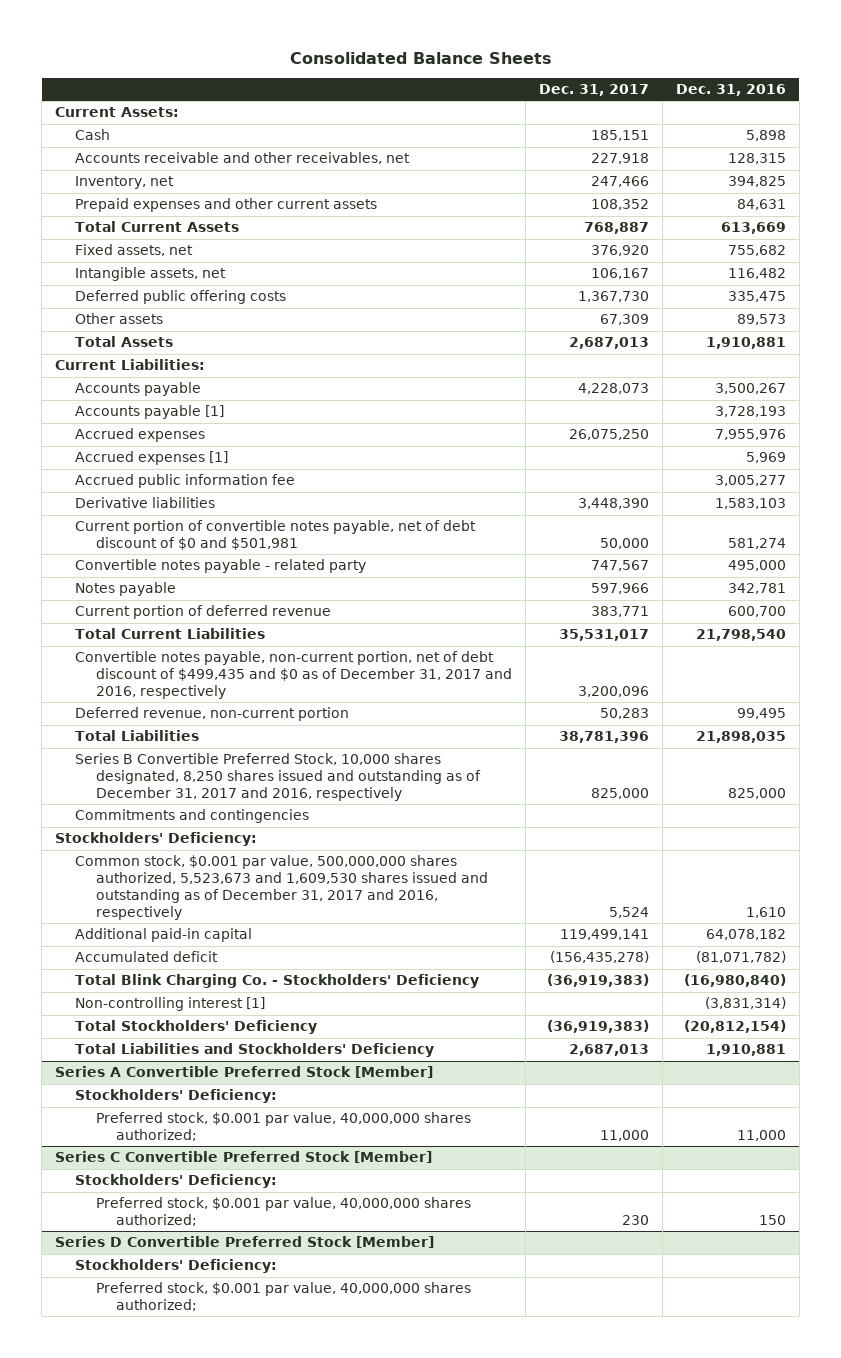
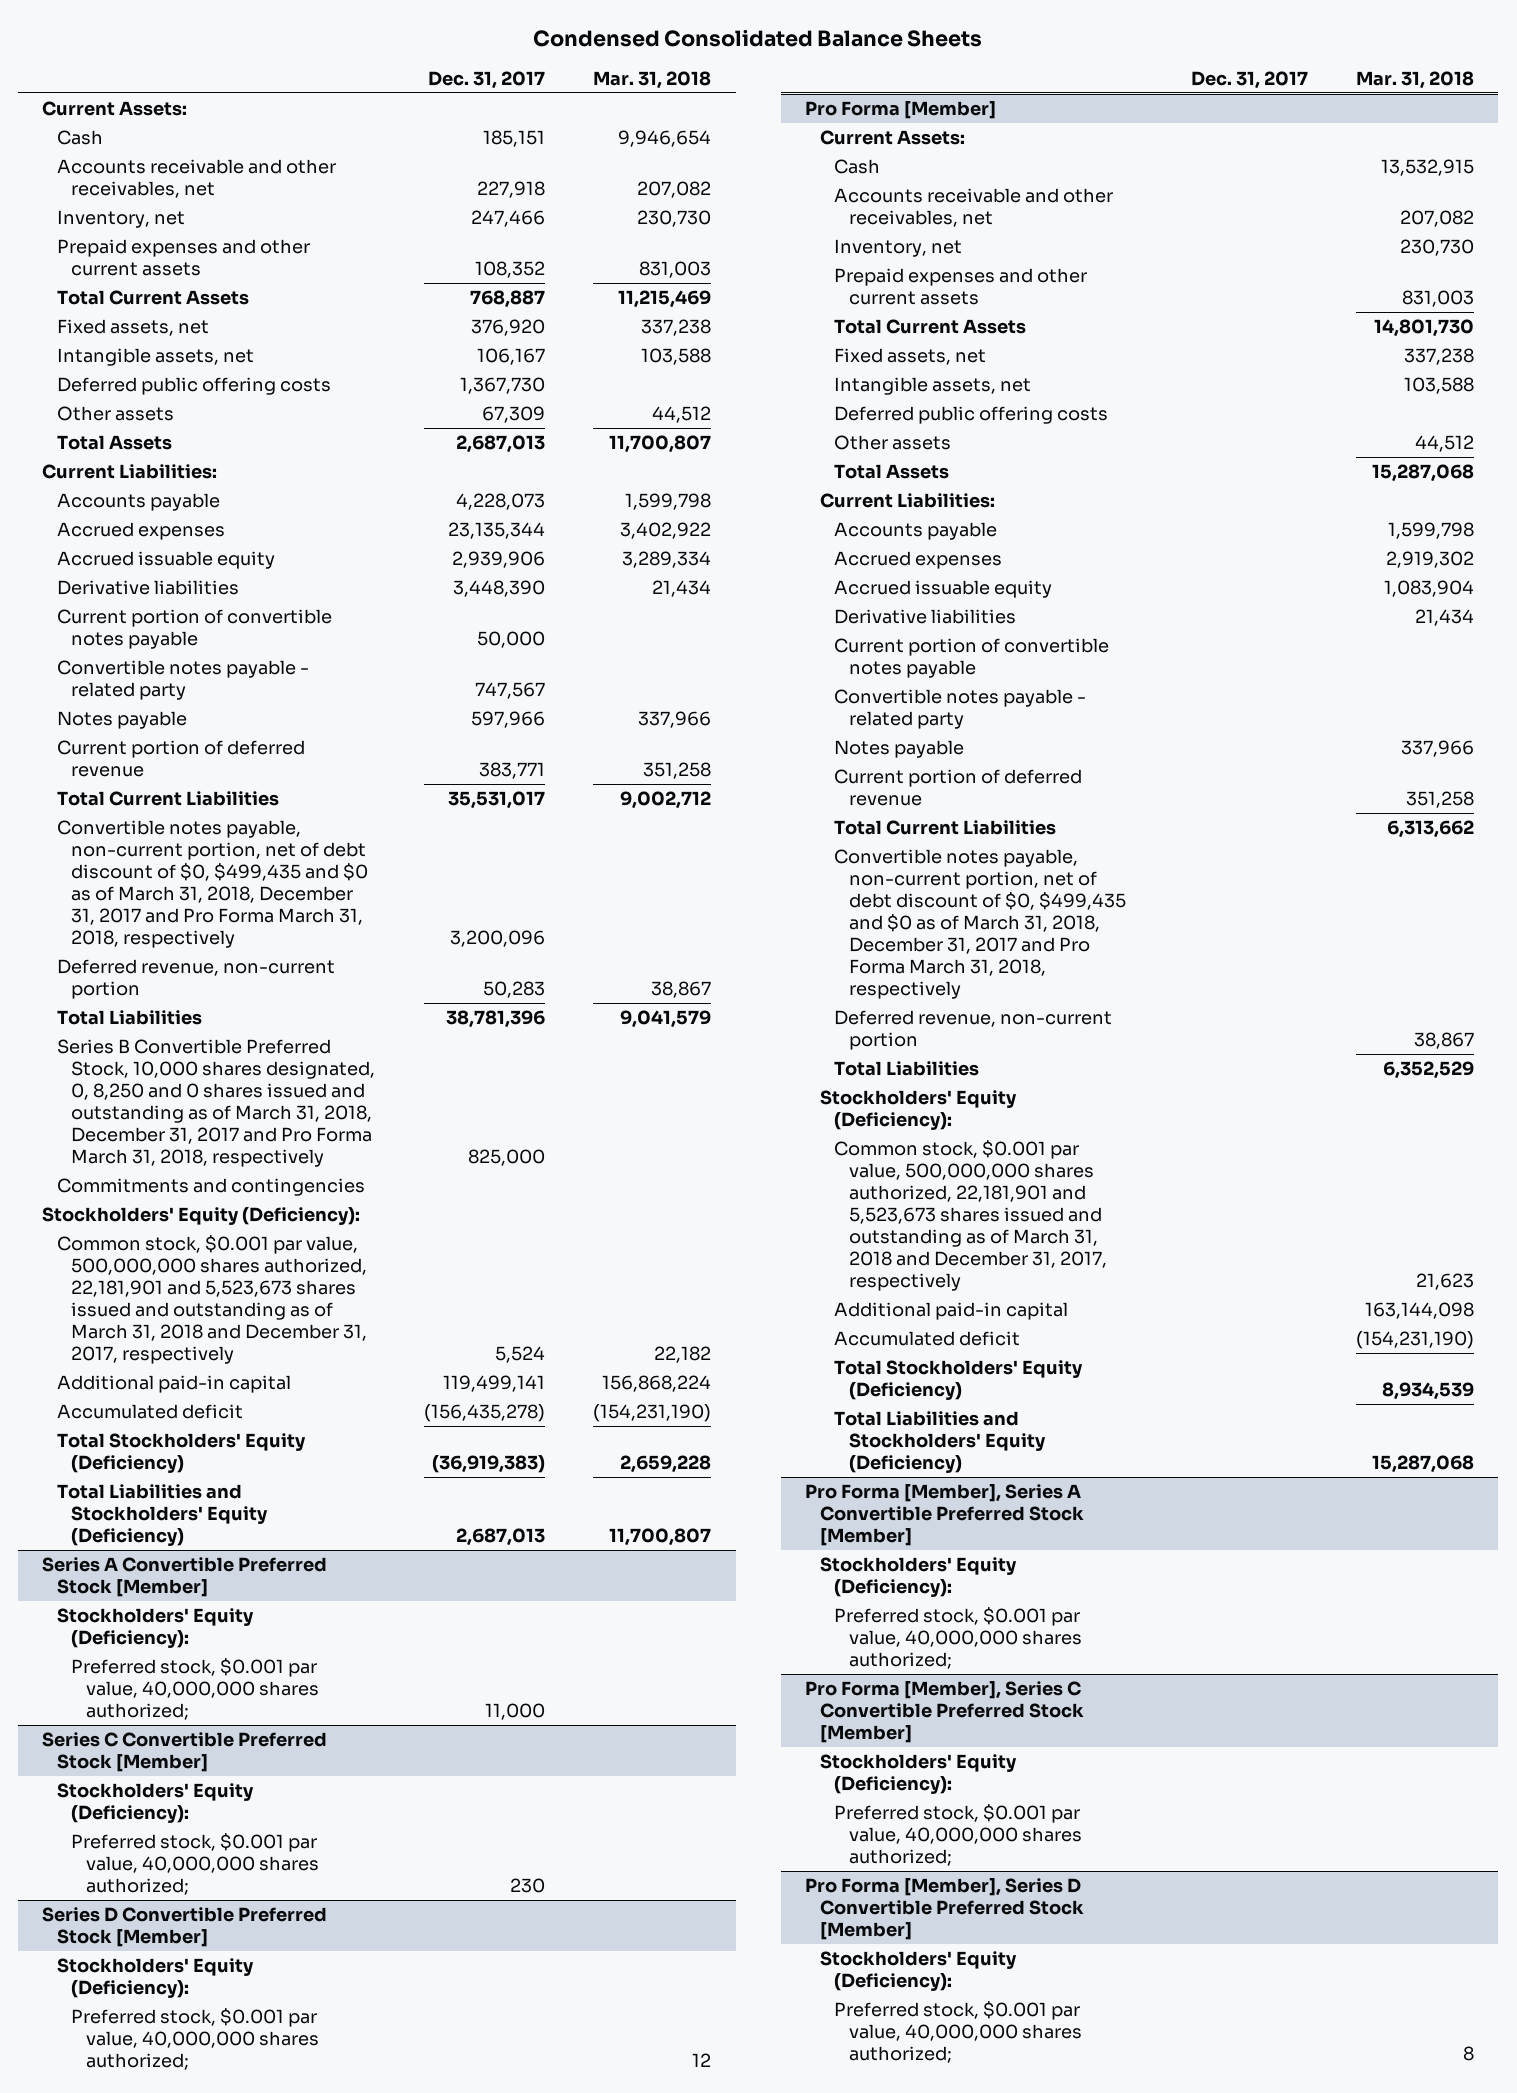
- Consolidated Balance Sheets
+ Condensed Consolidated Balance Sheets
- | Dec. 31, 2017 | Dec. 31, 2016
+ | Dec. 31, 2017 | Mar. 31, 2018
- Accounts payable [1] | | 3,728,193
- Accrued expenses | 26,075,250 | 7,955,976
- Accrued expenses [1] | | 5,969
- Accrued public information fee | | 3,005,277
+ Accrued expenses | 23,135,344 | 3,402,922
+ Accrued issuable equity | 2,939,906 | 3,289,334
- Current portion of convertible notes payable, net of debt discount of $0 and $501,981 | 50,000 | 581,274
+ Current portion of convertible notes payable | 50,000 |
- Convertible notes payable, non-current portion, net of debt discount of $499,435 and $0 as of December 31, 2017 and 2016, respectively | 3,200,096 |
+ Convertible notes payable, non-current portion, net of debt discount of $0, $499,435 and $0 as of March 31, 2018, December 31, 2017 and Pro Forma March 31, 2018, respectively | 3,200,096 |
- Series B Convertible Preferred Stock, 10,000 shares designated, 8,250 shares issued and outstanding as of December 31, 2017 and 2016, respectively | 825,000 | 825,000
+ Series B Convertible Preferred Stock, 10,000 shares designated, 0, 8,250 and 0 shares issued and outstanding as of March 31, 2018, December 31, 2017 and Pro Forma March 31, 2018, respectively | 825,000 |
- Stockholders' Deficiency:
- Common stock, $0.001 par value, 500,000,000 shares authorized, 5,523,673 and 1,609,530 shares issued and outstanding as of December 31, 2017 and 2016, respectively | 5,524 | 1,610
+ Stockholders' Equity (Deficiency):
+ Common stock, $0.001 par value, 500,000,000 shares authorized, 22,181,901 and 5,523,673 shares issued and outstanding as of March 31, 2018 and December 31, 2017, respectively | 5,524 | 22,182
- Total Blink Charging Co. - Stockholders' Deficiency | (36,919,383) | (16,980,840)
- Non-controlling interest [1] | | (3,831,314)
- Total Stockholders' Deficiency | (36,919,383) | (20,812,154)
- Total Liabilities and Stockholders' Deficiency | 2,687,013 | 1,910,881
+ Total Stockholders' Equity (Deficiency) | (36,919,383) | 2,659,228
+ Total Liabilities and Stockholders' Equity (Deficiency) | 2,687,013 | 11,700,807
@ Series A Convertible Preferred Stock [Member]
- Stockholders' Deficiency:
+ Stockholders' Equity (Deficiency):
@ Series C Convertible Preferred Stock [Member]
- Stockholders' Deficiency:
+ Stockholders' Equity (Deficiency):
@ Series D Convertible Preferred Stock [Member]
- Stockholders' Deficiency:
+ Stockholders' Equity (Deficiency):
+ Pro Forma [Member]
+ Current Assets:
+ Cash | | 13,532,915
+ Accounts receivable and other receivables, net | | 207,082
+ Inventory, net | | 230,730
+ Prepaid expenses and other current assets | | 831,003
+ Total Current Assets | | 14,801,730
+ Fixed assets, net | | 337,238
+ Intangible assets, net | | 103,588
+ Deferred public offering costs
+ Other assets | | 44,512
+ Total Assets | | 15,287,068
+ Current Liabilities:
+ Accounts payable | | 1,599,798
+ Accrued expenses | | 2,919,302
+ Accrued issuable equity | | 1,083,904
+ Derivative liabilities | | 21,434
+ Current portion of convertible notes payable
+ Convertible notes payable - related party
+ Notes payable | | 337,966
+ Current portion of deferred revenue | | 351,258
+ Total Current Liabilities | | 6,313,662
+ Convertible notes payable, non-current portion, net of debt discount of $0, $499,435 and $0 as of March 31, 2018, December 31, 2017 and Pro Forma March 31, 2018, respectively
+ Deferred revenue, non-current portion | | 38,867
+ Total Liabilities | | 6,352,529
+ Stockholders' Equity (Deficiency):
+ Common stock, $0.001 par value, 500,000,000 shares authorized, 22,181,901 and 5,523,673 shares issued and outstanding as of March 31, 2018 and December 31, 2017, respectively | | 21,623
+ Additional paid-in capital | | 163,144,098
+ Accumulated deficit | | (154,231,190)
+ Total Stockholders' Equity (Deficiency) | | 8,934,539
+ Total Liabilities and Stockholders' Equity (Deficiency) | | 15,287,068
+ Pro Forma [Member], Series A Convertible Preferred Stock [Member]
+ Stockholders' Equity (Deficiency):
+ Preferred stock, $0.001 par value, 40,000,000 shares authorized;
+ Pro Forma [Member], Series C Convertible Preferred Stock [Member]
+ Stockholders' Equity (Deficiency):
+ Preferred stock, $0.001 par value, 40,000,000 shares authorized;
+ Pro Forma [Member], Series D Convertible Preferred Stock [Member]
+ Stockholders' Equity (Deficiency):
+ Preferred stock, $0.001 par value, 40,000,000 shares authorized; | | 8

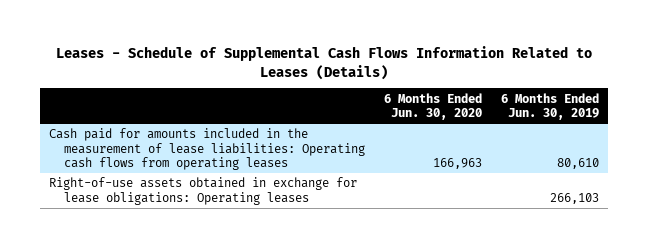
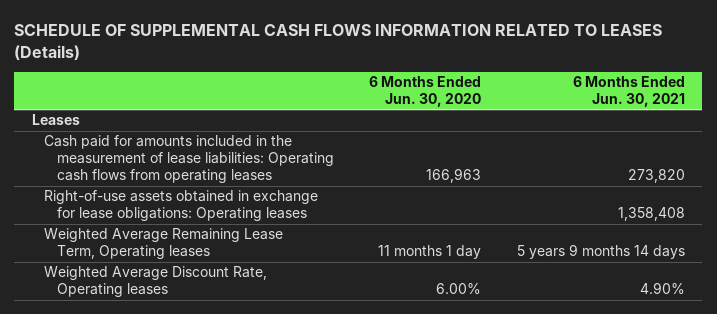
- Leases - Schedule of Supplemental Cash Flows Information Related to Leases (Details)
+ SCHEDULE OF SUPPLEMENTAL CASH FLOWS INFORMATION RELATED TO LEASES (Details)
- | 6 Months Ended Jun. 30, 2020 | 6 Months Ended Jun. 30, 2019
+ | 6 Months Ended Jun. 30, 2020 | 6 Months Ended Jun. 30, 2021
+ Leases
+ Weighted Average Remaining Lease Term, Operating leases | 11 months 1 day | 5 years 9 months 14 days
+ Weighted Average Discount Rate, Operating leases | 6.00% | 4.90%

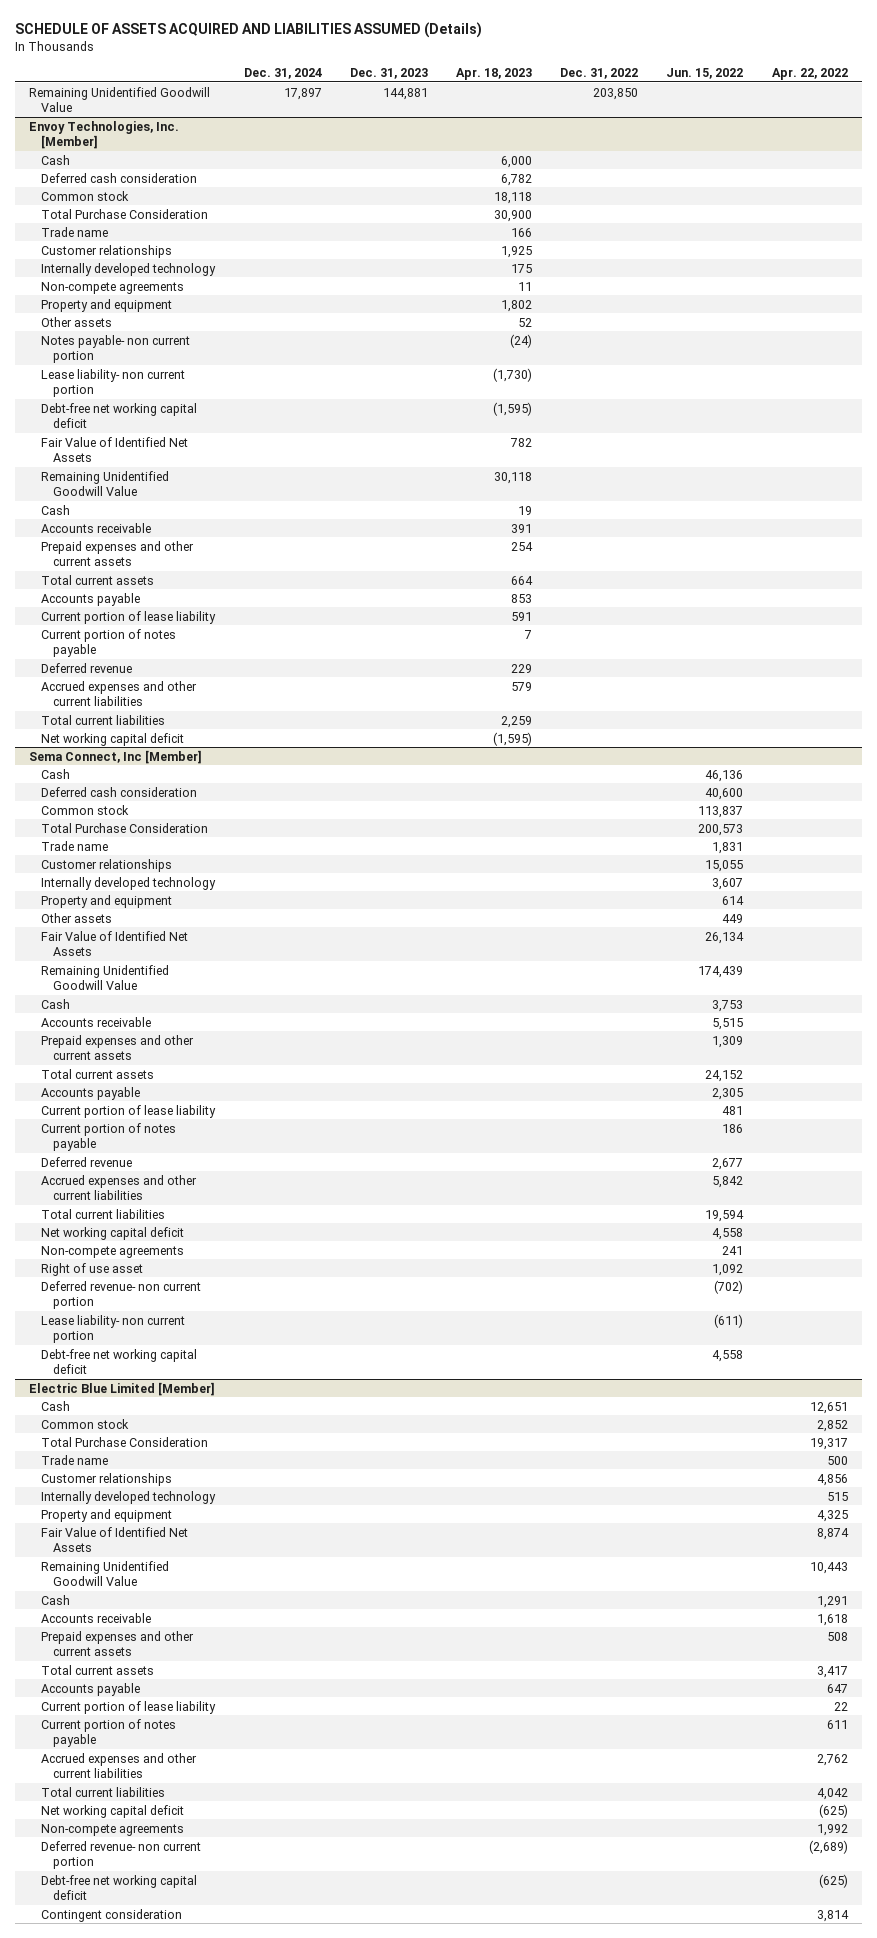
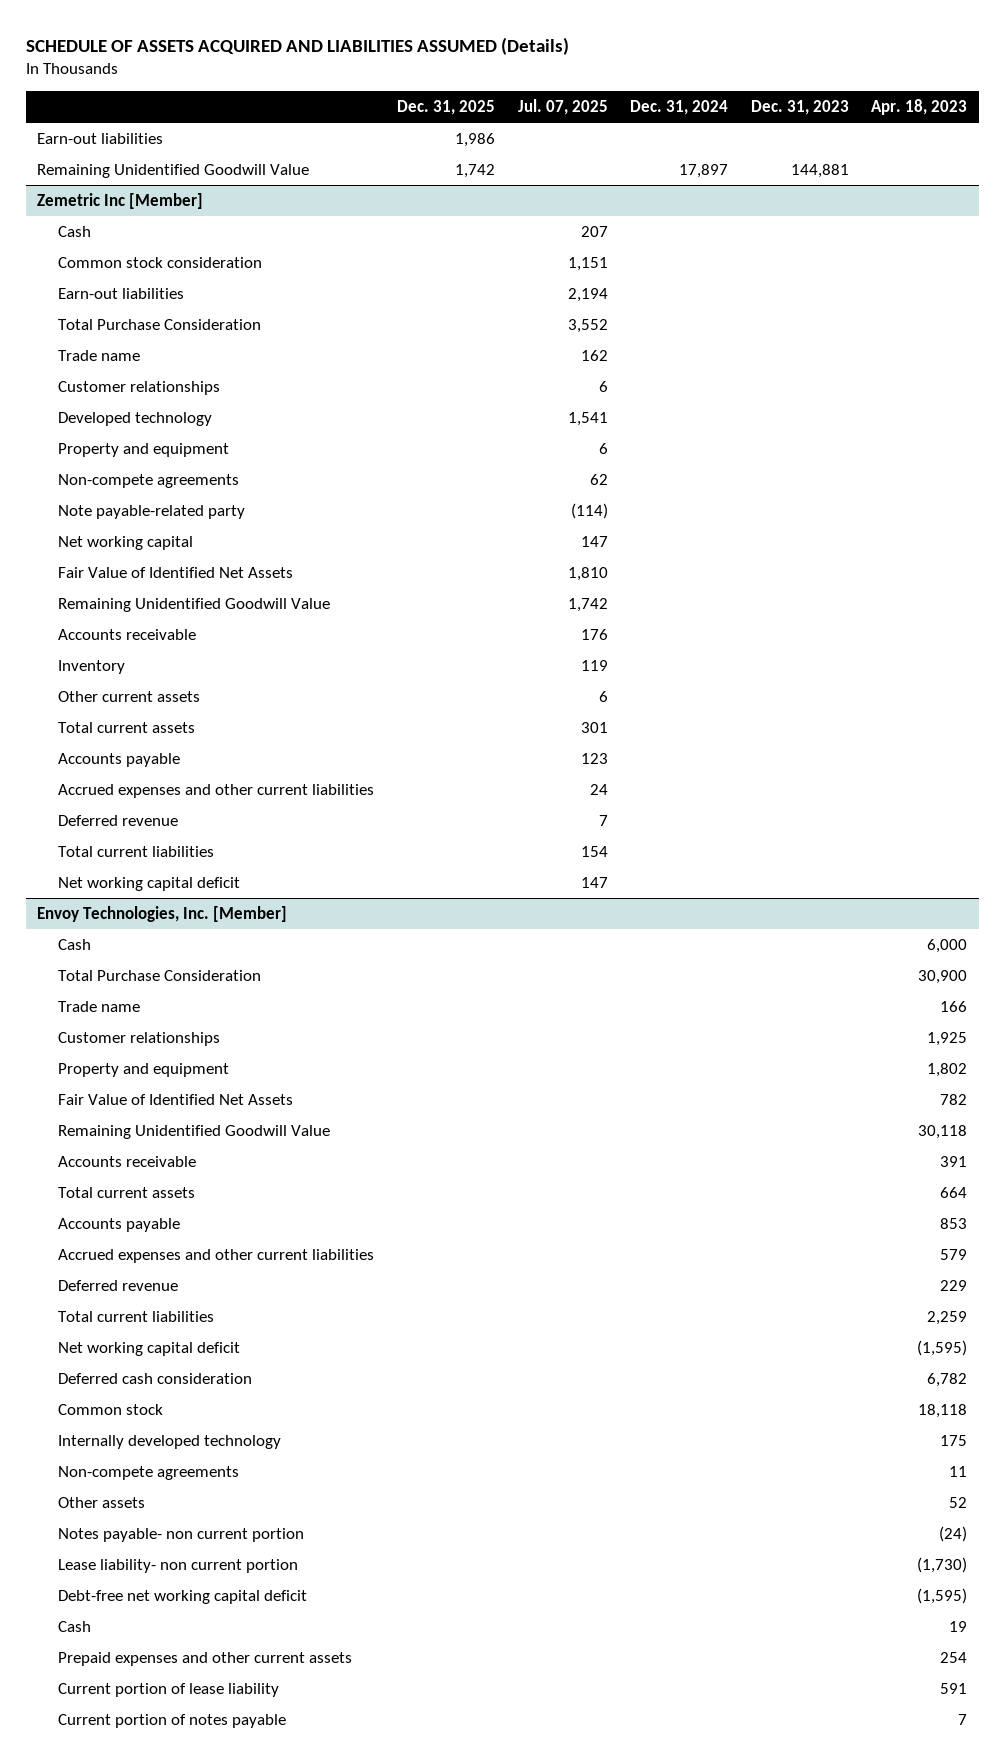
- | Dec. 31, 2024 | Dec. 31, 2023 | Apr. 18, 2023 | Dec. 31, 2022 | Jun. 15, 2022 | Apr. 22, 2022
+ | Dec. 31, 2025 | Jul. 07, 2025 | Dec. 31, 2024 | Dec. 31, 2023 | Apr. 18, 2023
+ Earn-out liabilities | 1,986 | | | |
+ Zemetric Inc [Member]
+ Cash | | 207 | | |
+ Common stock consideration | | 1,151 | | |
+ Earn-out liabilities | | 2,194 | | |
+ Total Purchase Consideration | | 3,552 | | |
+ Trade name | | 162 | | |
+ Customer relationships | | 6 | | |
+ Developed technology | | 1,541 | | |
+ Property and equipment | | 6 | | |
+ Non-compete agreements | | 62 | | |
+ Note payable-related party | | (114) | | |
+ Net working capital | | 147 | | |
+ Fair Value of Identified Net Assets | | 1,810 | | |
+ Remaining Unidentified Goodwill Value | | 1,742 | | |
+ Accounts receivable | | 176 | | |
+ Inventory | | 119 | | |
+ Other current assets | | 6 | | |
+ Total current assets | | 301 | | |
+ Accounts payable | | 123 | | |
+ Accrued expenses and other current liabilities | | 24 | | |
+ Deferred revenue | | 7 | | |
+ Total current liabilities | | 154 | | |
+ Net working capital deficit | | 147 | | |
@ Envoy Technologies, Inc. [Member]
moved up: Property and equipment | | | | | 1,802
moved up: Fair Value of Identified Net Assets | | | | | 782
moved up: Remaining Unidentified Goodwill Value | | | | | 30,118
moved up: Accounts receivable | | | | | 391
moved up: Total current assets | | | | | 664
moved up: Accounts payable | | | | | 853
moved up: Accrued expenses and other current liabilities | | | | | 579
moved up: Deferred revenue | | | | | 229
moved up: Total current liabilities | | | | | 2,259
moved up: Net working capital deficit | | | | | (1,595)
moved down: Deferred cash consideration | | | | | 6,782
moved down: Common stock | | | | | 18,118
- Sema Connect, Inc [Member]
- Cash | | | | | 46,136 |
- Deferred cash consideration | | | | | 40,600 |
- Common stock | | | | | 113,837 |
- Total Purchase Consideration | | | | | 200,573 |
- Trade name | | | | | 1,831 |
- Customer relationships | | | | | 15,055 |
- Internally developed technology | | | | | 3,607 |
- Property and equipment | | | | | 614 |
- Other assets | | | | | 449 |
- Fair Value of Identified Net Assets | | | | | 26,134 |
- Remaining Unidentified Goodwill Value | | | | | 174,439 |
- Cash | | | | | 3,753 |
- Accounts receivable | | | | | 5,515 |
- Prepaid expenses and other current assets | | | | | 1,309 |
- Total current assets | | | | | 24,152 |
- Accounts payable | | | | | 2,305 |
- Current portion of lease liability | | | | | 481 |
- Current portion of notes payable | | | | | 186 |
- Deferred revenue | | | | | 2,677 |
- Accrued expenses and other current liabilities | | | | | 5,842 |
- Total current liabilities | | | | | 19,594 |
- Net working capital deficit | | | | | 4,558 |
- Non-compete agreements | | | | | 241 |
- Right of use asset | | | | | 1,092 |
- Deferred revenue- non current portion | | | | | (702) |
- Lease liability- non current portion | | | | | (611) |
- Debt-free net working capital deficit | | | | | 4,558 |
- Electric Blue Limited [Member]
- Cash | | | | | | 12,651
- Common stock | | | | | | 2,852
- Total Purchase Consideration | | | | | | 19,317
- Trade name | | | | | | 500
- Customer relationships | | | | | | 4,856
- Internally developed technology | | | | | | 515
- Property and equipment | | | | | | 4,325
- Fair Value of Identified Net Assets | | | | | | 8,874
- Remaining Unidentified Goodwill Value | | | | | | 10,443
- Cash | | | | | | 1,291
- Accounts receivable | | | | | | 1,618
- Prepaid expenses and other current assets | | | | | | 508
- Total current assets | | | | | | 3,417
- Accounts payable | | | | | | 647
- Current portion of lease liability | | | | | | 22
- Current portion of notes payable | | | | | | 611
- Accrued expenses and other current liabilities | | | | | | 2,762
- Total current liabilities | | | | | | 4,042
- Net working capital deficit | | | | | | (625)
- Non-compete agreements | | | | | | 1,992
- Deferred revenue- non current portion | | | | | | (2,689)
- Debt-free net working capital deficit | | | | | | (625)
- Contingent consideration | | | | | | 3,814

